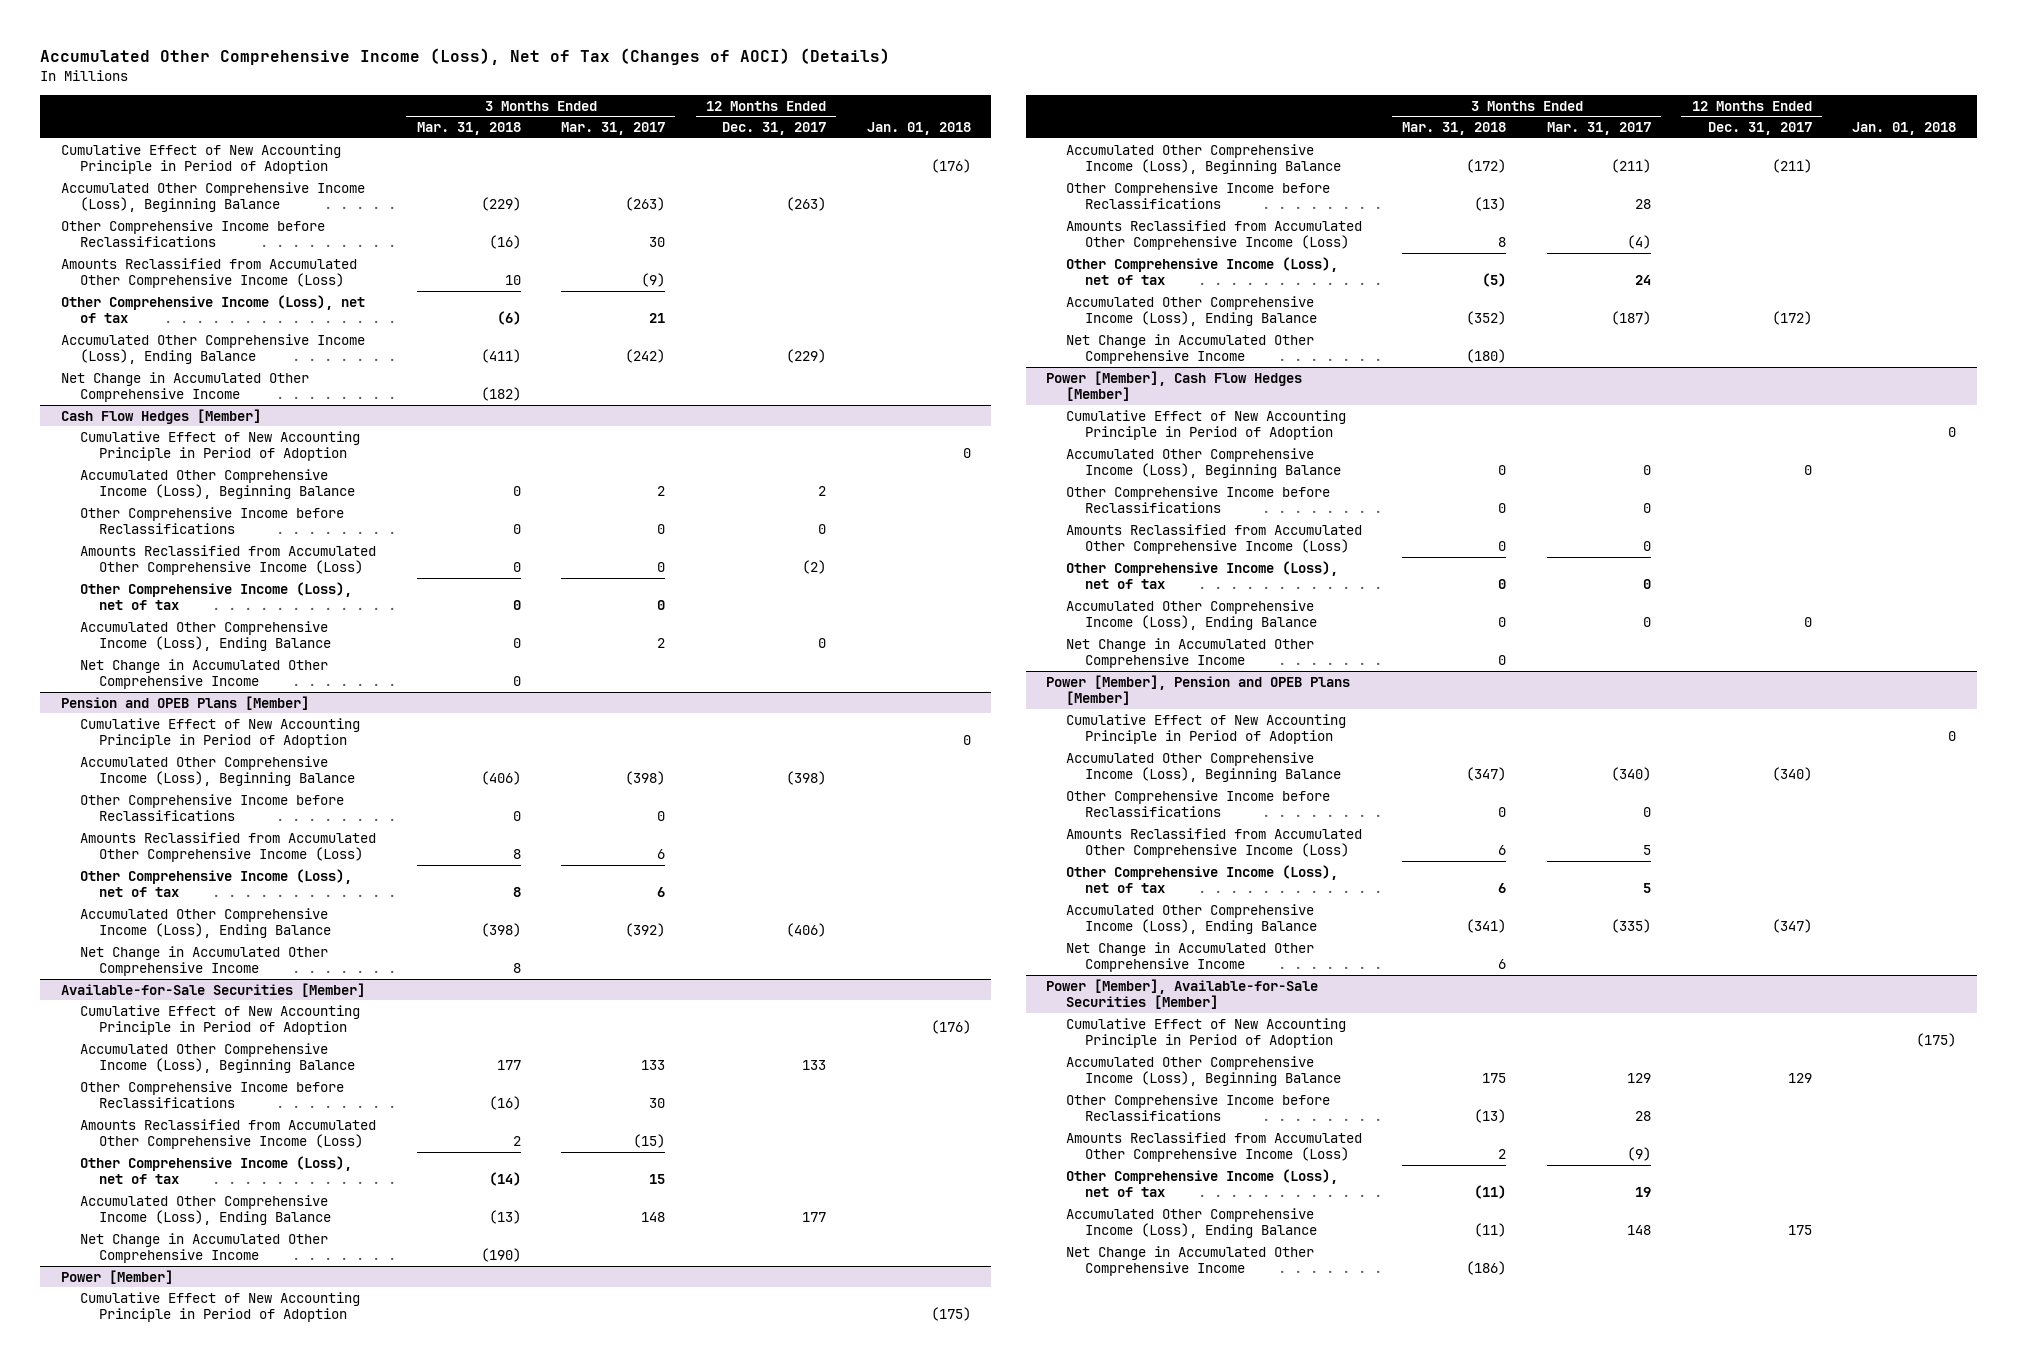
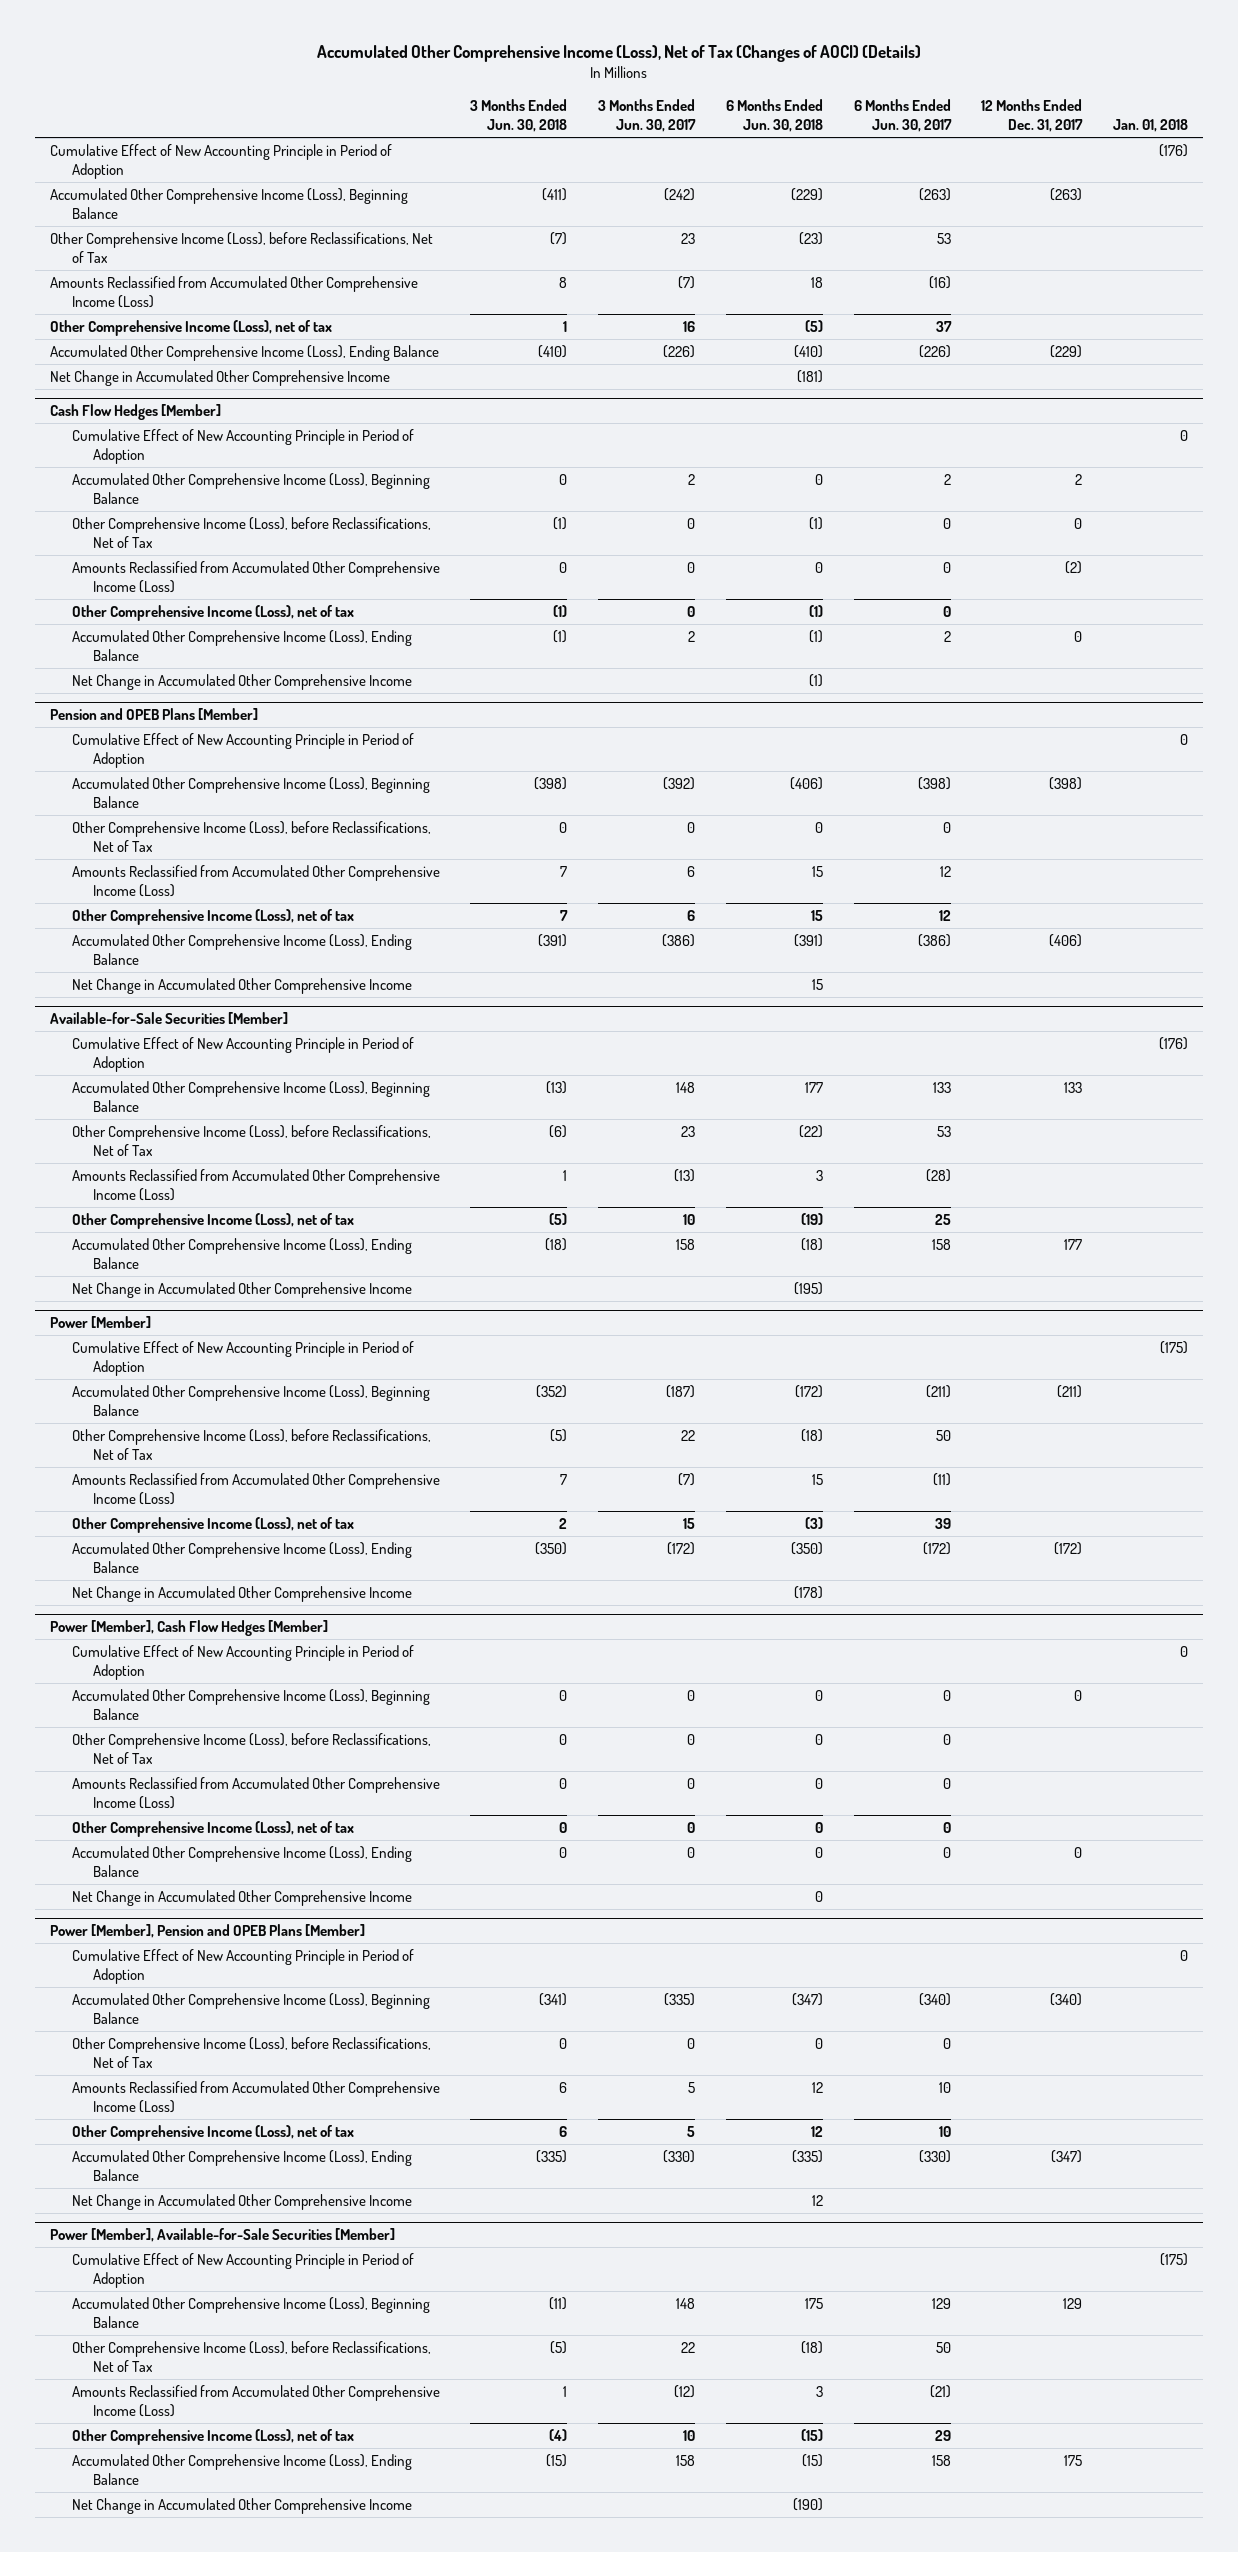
- | 3 Months Ended Mar. 31, 2018 | 3 Months Ended Mar. 31, 2017 | 12 Months Ended Dec. 31, 2017 | Jan. 01, 2018
+ | 3 Months Ended Jun. 30, 2018 | 3 Months Ended Jun. 30, 2017 | 6 Months Ended Jun. 30, 2018 | 6 Months Ended Jun. 30, 2017 | 12 Months Ended Dec. 31, 2017 | Jan. 01, 2018
- Other Comprehensive Income before Reclassifications | (16) | 30 | |
+ Other Comprehensive Income (Loss), before Reclassifications, Net of Tax | (7) | 23 | (23) | 53 | |
@ Cash Flow Hedges [Member]
- Other Comprehensive Income before Reclassifications | 0 | 0 | 0 |
+ Other Comprehensive Income (Loss), before Reclassifications, Net of Tax | (1) | 0 | (1) | 0 | 0 |
@ Pension and OPEB Plans [Member]
- Other Comprehensive Income before Reclassifications | 0 | 0 | |
+ Other Comprehensive Income (Loss), before Reclassifications, Net of Tax | 0 | 0 | 0 | 0 | |
@ Available-for-Sale Securities [Member]
- Other Comprehensive Income before Reclassifications | (16) | 30 | |
+ Other Comprehensive Income (Loss), before Reclassifications, Net of Tax | (6) | 23 | (22) | 53 | |
@ Power [Member]
- Other Comprehensive Income before Reclassifications | (13) | 28 | |
+ Other Comprehensive Income (Loss), before Reclassifications, Net of Tax | (5) | 22 | (18) | 50 | |
@ Power [Member], Cash Flow Hedges [Member]
- Other Comprehensive Income before Reclassifications | 0 | 0 | |
+ Other Comprehensive Income (Loss), before Reclassifications, Net of Tax | 0 | 0 | 0 | 0 | |
@ Power [Member], Pension and OPEB Plans [Member]
- Other Comprehensive Income before Reclassifications | 0 | 0 | |
+ Other Comprehensive Income (Loss), before Reclassifications, Net of Tax | 0 | 0 | 0 | 0 | |
@ Power [Member], Available-for-Sale Securities [Member]
- Other Comprehensive Income before Reclassifications | (13) | 28 | |
+ Other Comprehensive Income (Loss), before Reclassifications, Net of Tax | (5) | 22 | (18) | 50 | |

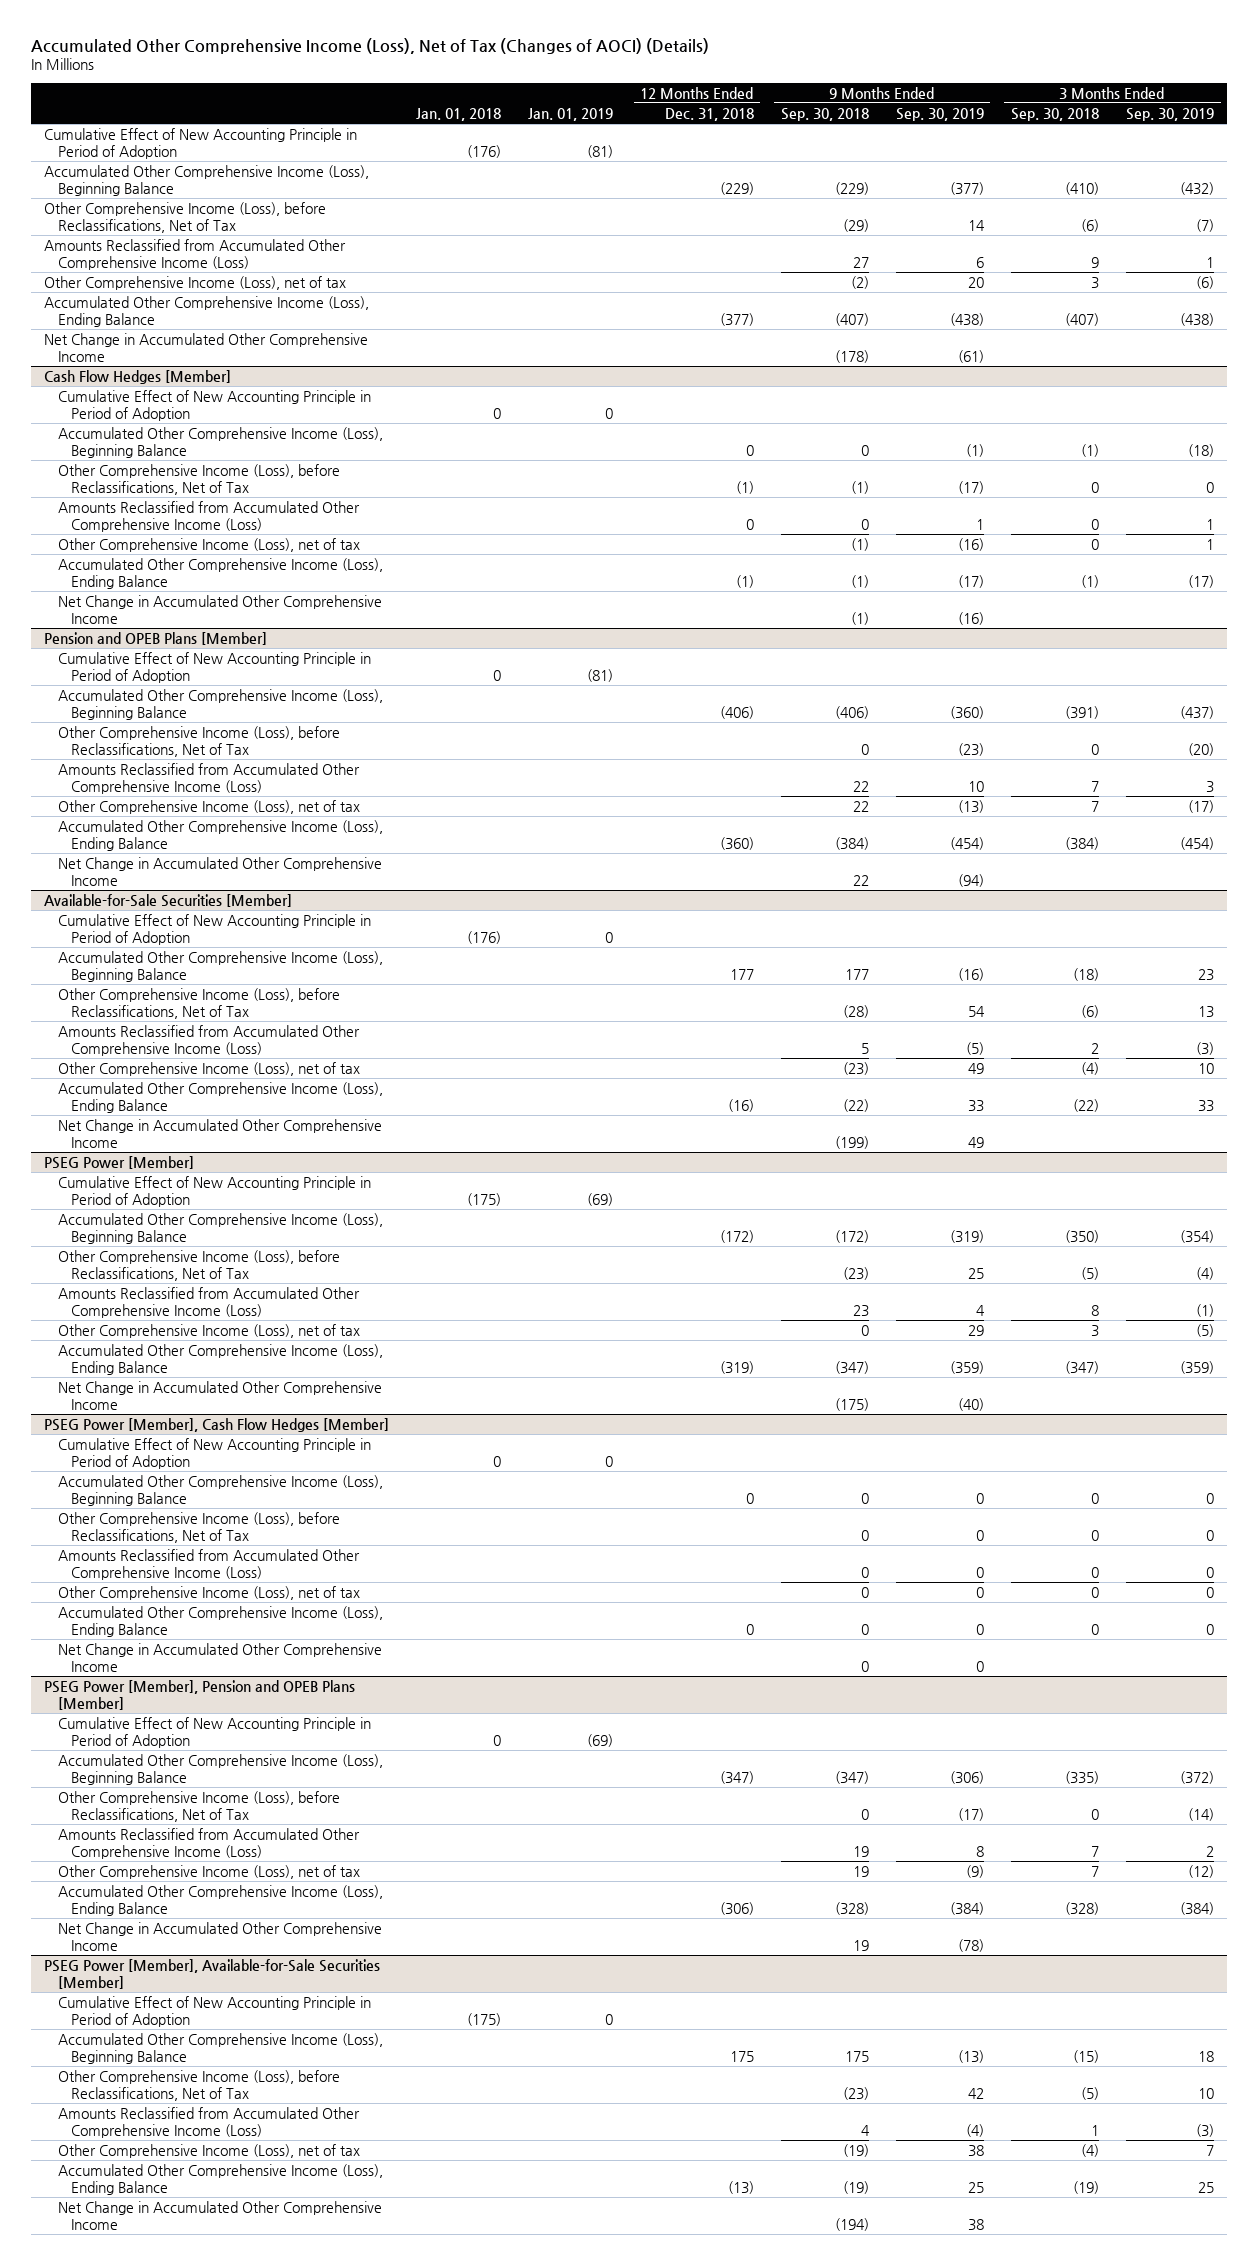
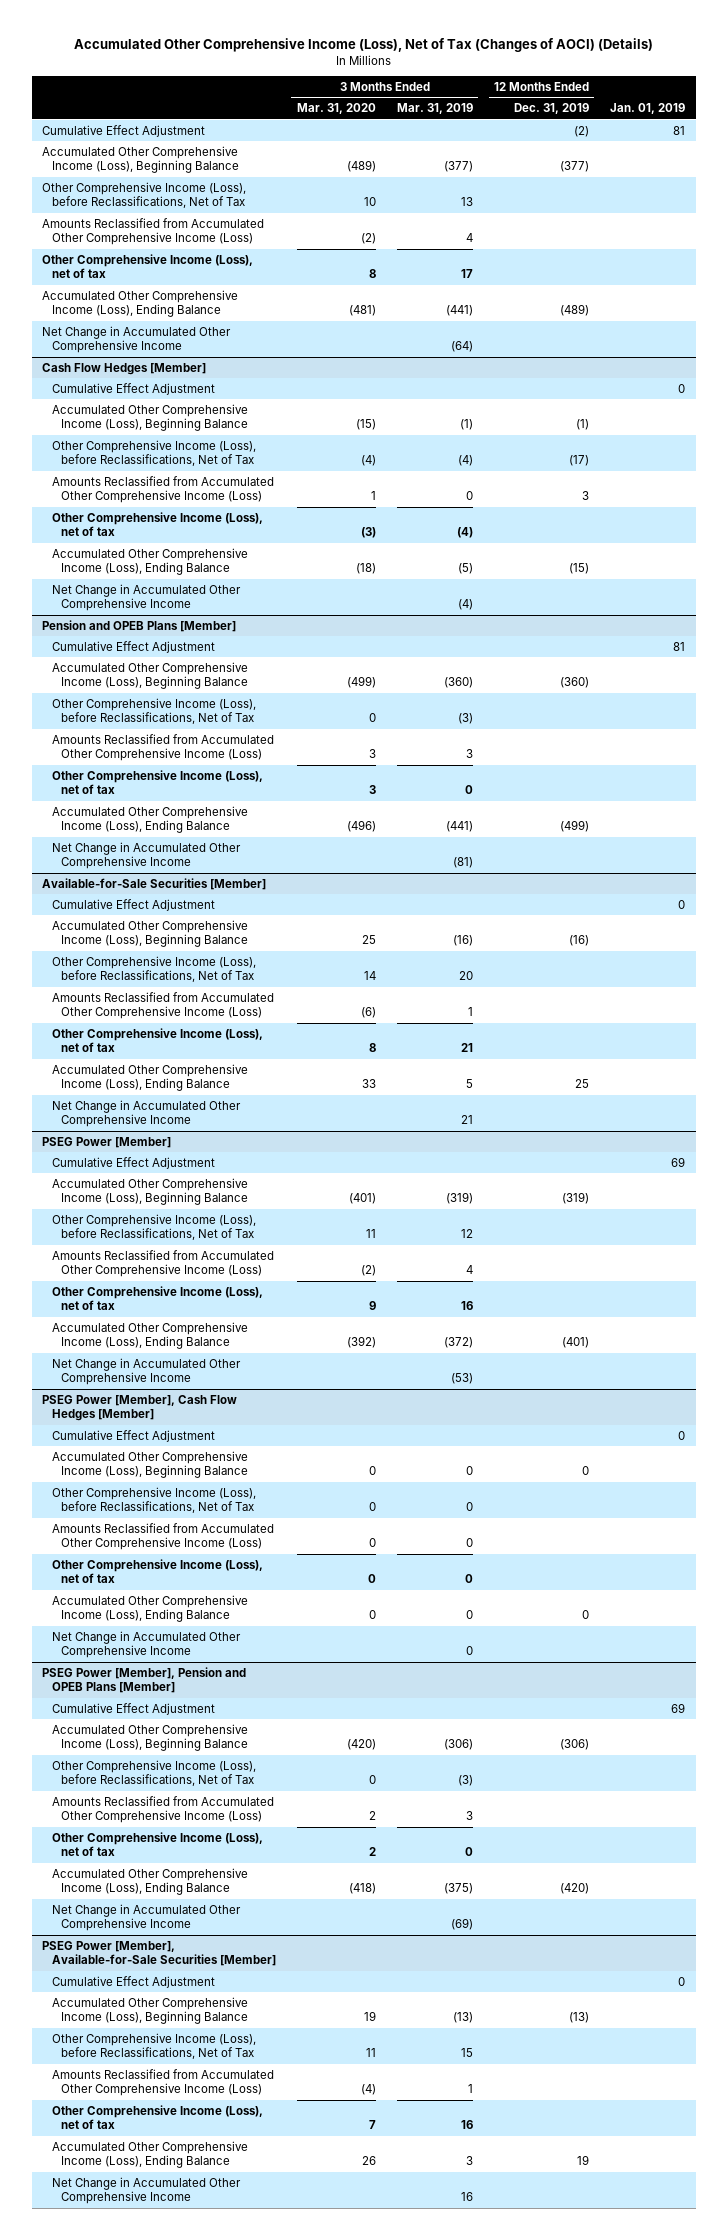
- | Jan. 01, 2018 | Jan. 01, 2019 | 12 Months Ended Dec. 31, 2018 | 9 Months Ended Sep. 30, 2018 | 9 Months Ended Sep. 30, 2019 | 3 Months Ended Sep. 30, 2018 | 3 Months Ended Sep. 30, 2019
+ | 3 Months Ended Mar. 31, 2020 | 3 Months Ended Mar. 31, 2019 | 12 Months Ended Dec. 31, 2019 | Jan. 01, 2019
- Cumulative Effect of New Accounting Principle in Period of Adoption | (176) | (81) | | | | |
+ Cumulative Effect Adjustment | | | (2) | 81
@ Cash Flow Hedges [Member]
- Cumulative Effect of New Accounting Principle in Period of Adoption | 0 | 0 | | | | |
+ Cumulative Effect Adjustment | | | | 0
@ Pension and OPEB Plans [Member]
- Cumulative Effect of New Accounting Principle in Period of Adoption | 0 | (81) | | | | |
+ Cumulative Effect Adjustment | | | | 81
@ Available-for-Sale Securities [Member]
- Cumulative Effect of New Accounting Principle in Period of Adoption | (176) | 0 | | | | |
+ Cumulative Effect Adjustment | | | | 0
@ PSEG Power [Member]
- Cumulative Effect of New Accounting Principle in Period of Adoption | (175) | (69) | | | | |
+ Cumulative Effect Adjustment | | | | 69
@ PSEG Power [Member], Cash Flow Hedges [Member]
- Cumulative Effect of New Accounting Principle in Period of Adoption | 0 | 0 | | | | |
+ Cumulative Effect Adjustment | | | | 0
@ PSEG Power [Member], Pension and OPEB Plans [Member]
- Cumulative Effect of New Accounting Principle in Period of Adoption | 0 | (69) | | | | |
+ Cumulative Effect Adjustment | | | | 69
@ PSEG Power [Member], Available-for-Sale Securities [Member]
- Cumulative Effect of New Accounting Principle in Period of Adoption | (175) | 0 | | | | |
+ Cumulative Effect Adjustment | | | | 0

